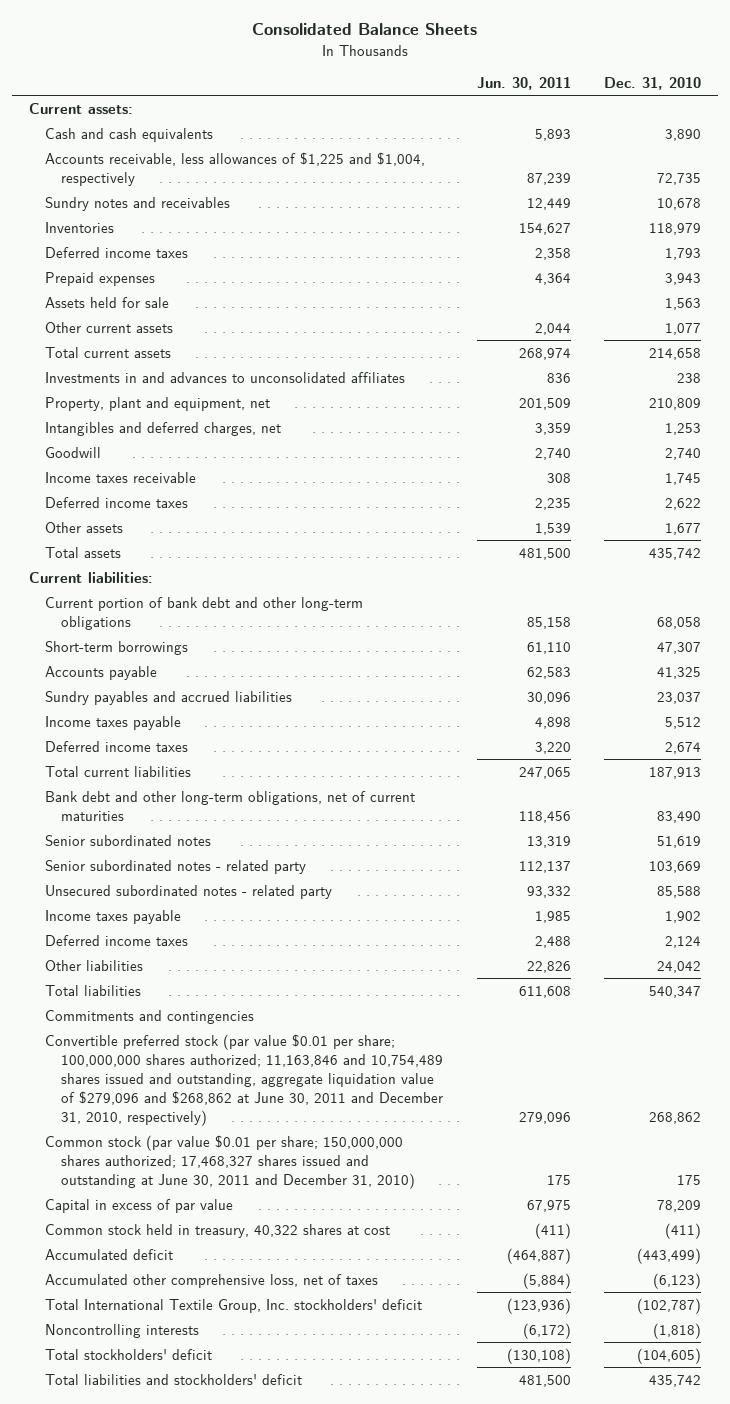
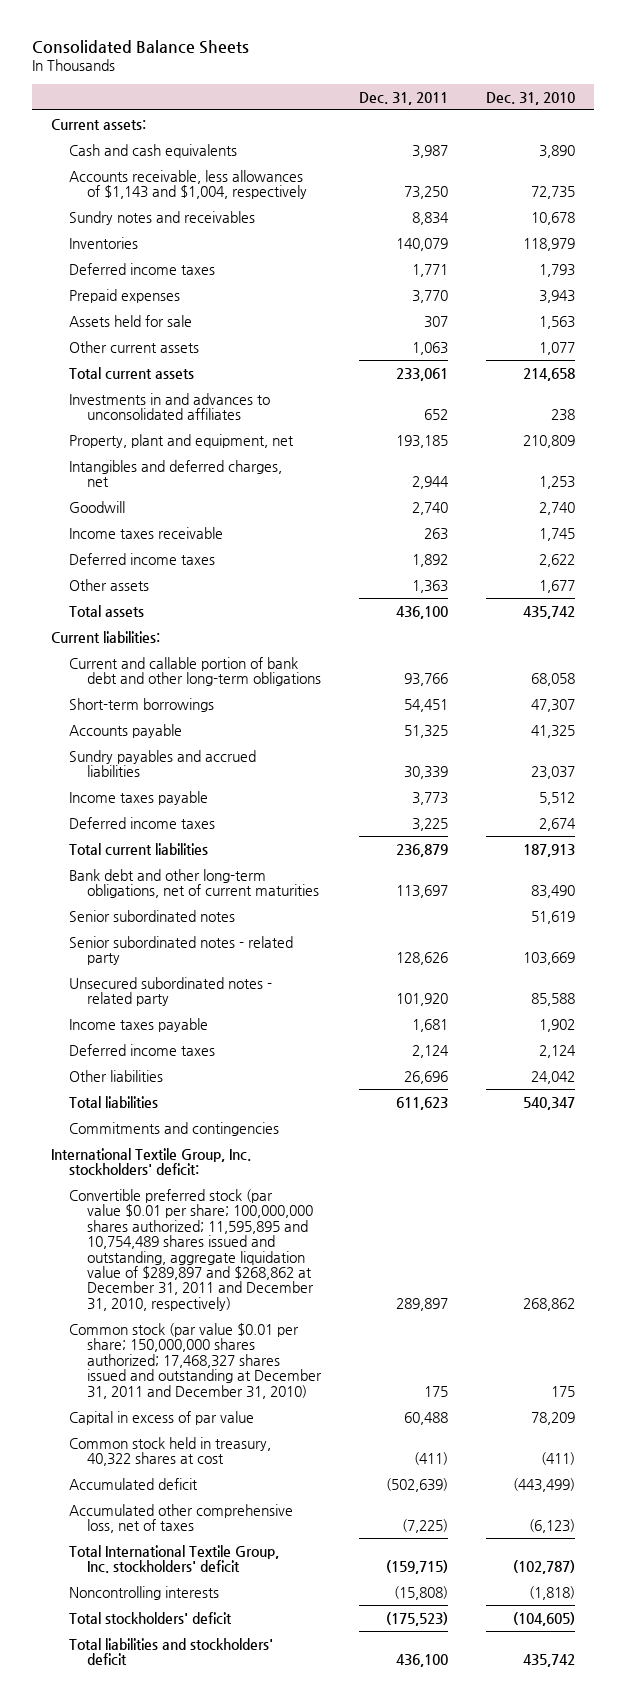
- | Jun. 30, 2011 | Dec. 31, 2010
+ | Dec. 31, 2011 | Dec. 31, 2010
- Accounts receivable, less allowances of $1,225 and $1,004, respectively | 87,239 | 72,735
+ Accounts receivable, less allowances of $1,143 and $1,004, respectively | 73,250 | 72,735
- Current portion of bank debt and other long-term obligations | 85,158 | 68,058
+ Current and callable portion of bank debt and other long-term obligations | 93,766 | 68,058
- Convertible preferred stock (par value $0.01 per share; 100,000,000 shares authorized; 11,163,846 and 10,754,489 shares issued and outstanding, aggregate liquidation value of $279,096 and $268,862 at June 30, 2011 and December 31, 2010, respectively) | 279,096 | 268,862
- Common stock (par value $0.01 per share; 150,000,000 shares authorized; 17,468,327 shares issued and outstanding at June 30, 2011 and December 31, 2010) | 175 | 175
+ International Textile Group, Inc. stockholders' deficit:
+ Convertible preferred stock (par value $0.01 per share; 100,000,000 shares authorized; 11,595,895 and 10,754,489 shares issued and outstanding, aggregate liquidation value of $289,897 and $268,862 at December 31, 2011 and December 31, 2010, respectively) | 289,897 | 268,862
+ Common stock (par value $0.01 per share; 150,000,000 shares authorized; 17,468,327 shares issued and outstanding at December 31, 2011 and December 31, 2010) | 175 | 175

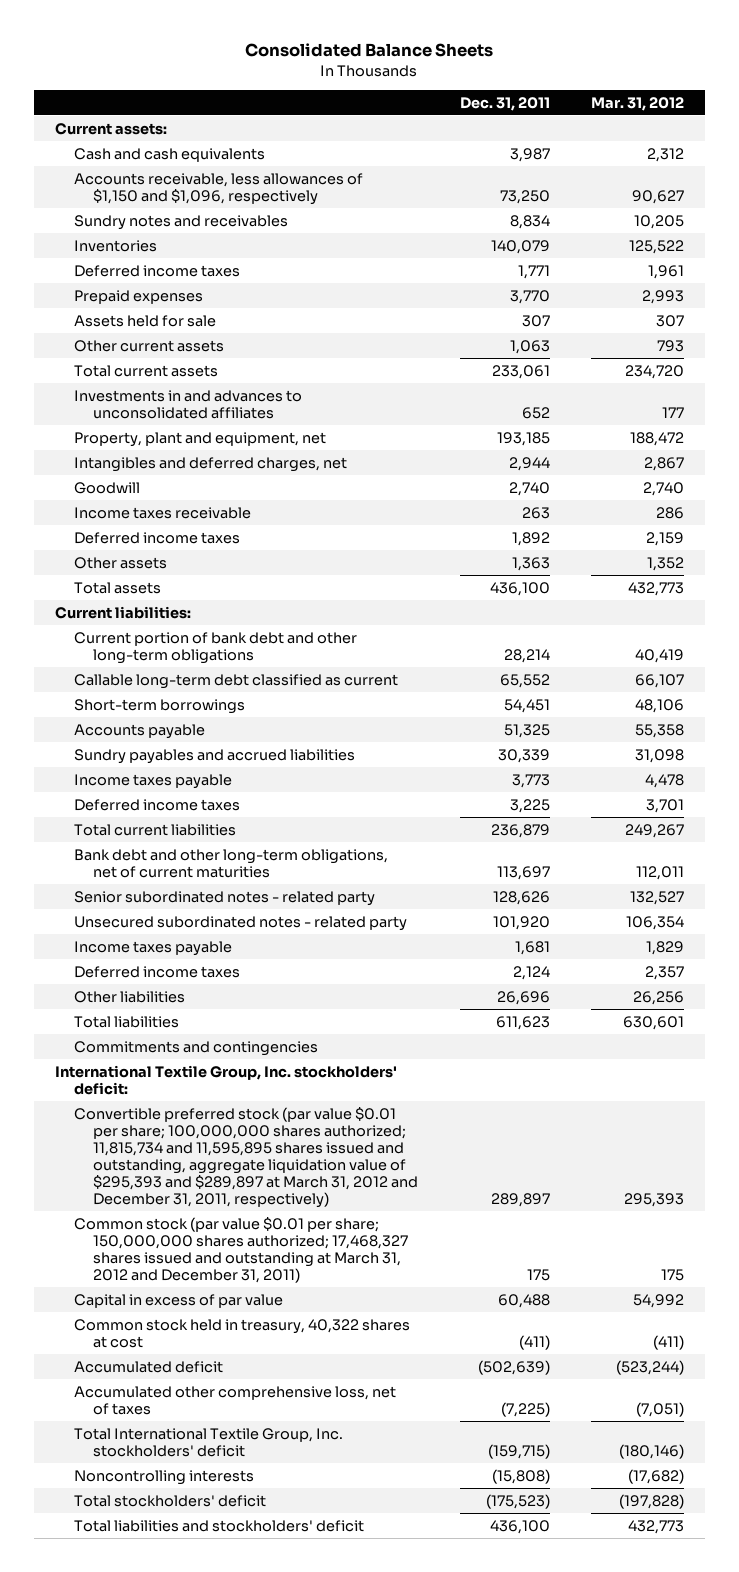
- | Dec. 31, 2011 | Dec. 31, 2010
+ | Dec. 31, 2011 | Mar. 31, 2012
- Accounts receivable, less allowances of $1,143 and $1,004, respectively | 73,250 | 72,735
+ Accounts receivable, less allowances of $1,150 and $1,096, respectively | 73,250 | 90,627
- Current and callable portion of bank debt and other long-term obligations | 93,766 | 68,058
+ Current portion of bank debt and other long-term obligations | 28,214 | 40,419
+ Callable long-term debt classified as current | 65,552 | 66,107
- Senior subordinated notes | | 51,619
- Convertible preferred stock (par value $0.01 per share; 100,000,000 shares authorized; 11,595,895 and 10,754,489 shares issued and outstanding, aggregate liquidation value of $289,897 and $268,862 at December 31, 2011 and December 31, 2010, respectively) | 289,897 | 268,862
- Common stock (par value $0.01 per share; 150,000,000 shares authorized; 17,468,327 shares issued and outstanding at December 31, 2011 and December 31, 2010) | 175 | 175
+ Convertible preferred stock (par value $0.01 per share; 100,000,000 shares authorized; 11,815,734 and 11,595,895 shares issued and outstanding, aggregate liquidation value of $295,393 and $289,897 at March 31, 2012 and December 31, 2011, respectively) | 289,897 | 295,393
+ Common stock (par value $0.01 per share; 150,000,000 shares authorized; 17,468,327 shares issued and outstanding at March 31, 2012 and December 31, 2011) | 175 | 175

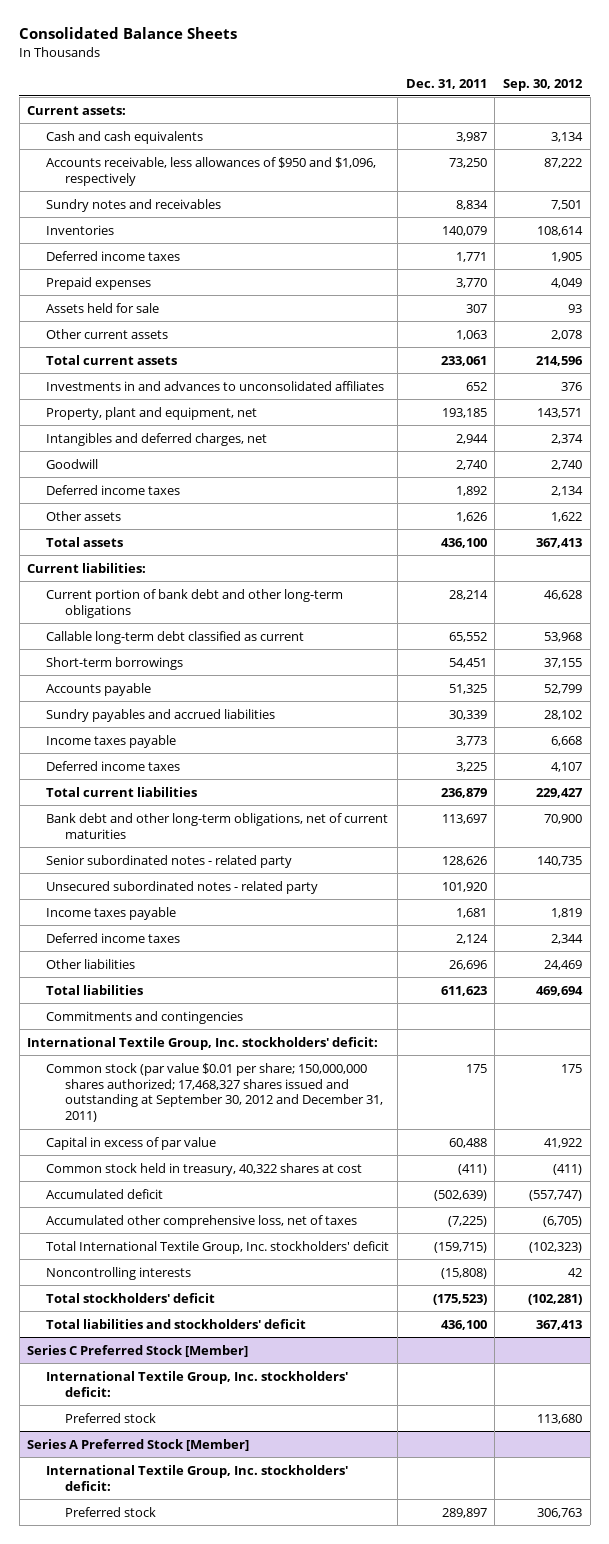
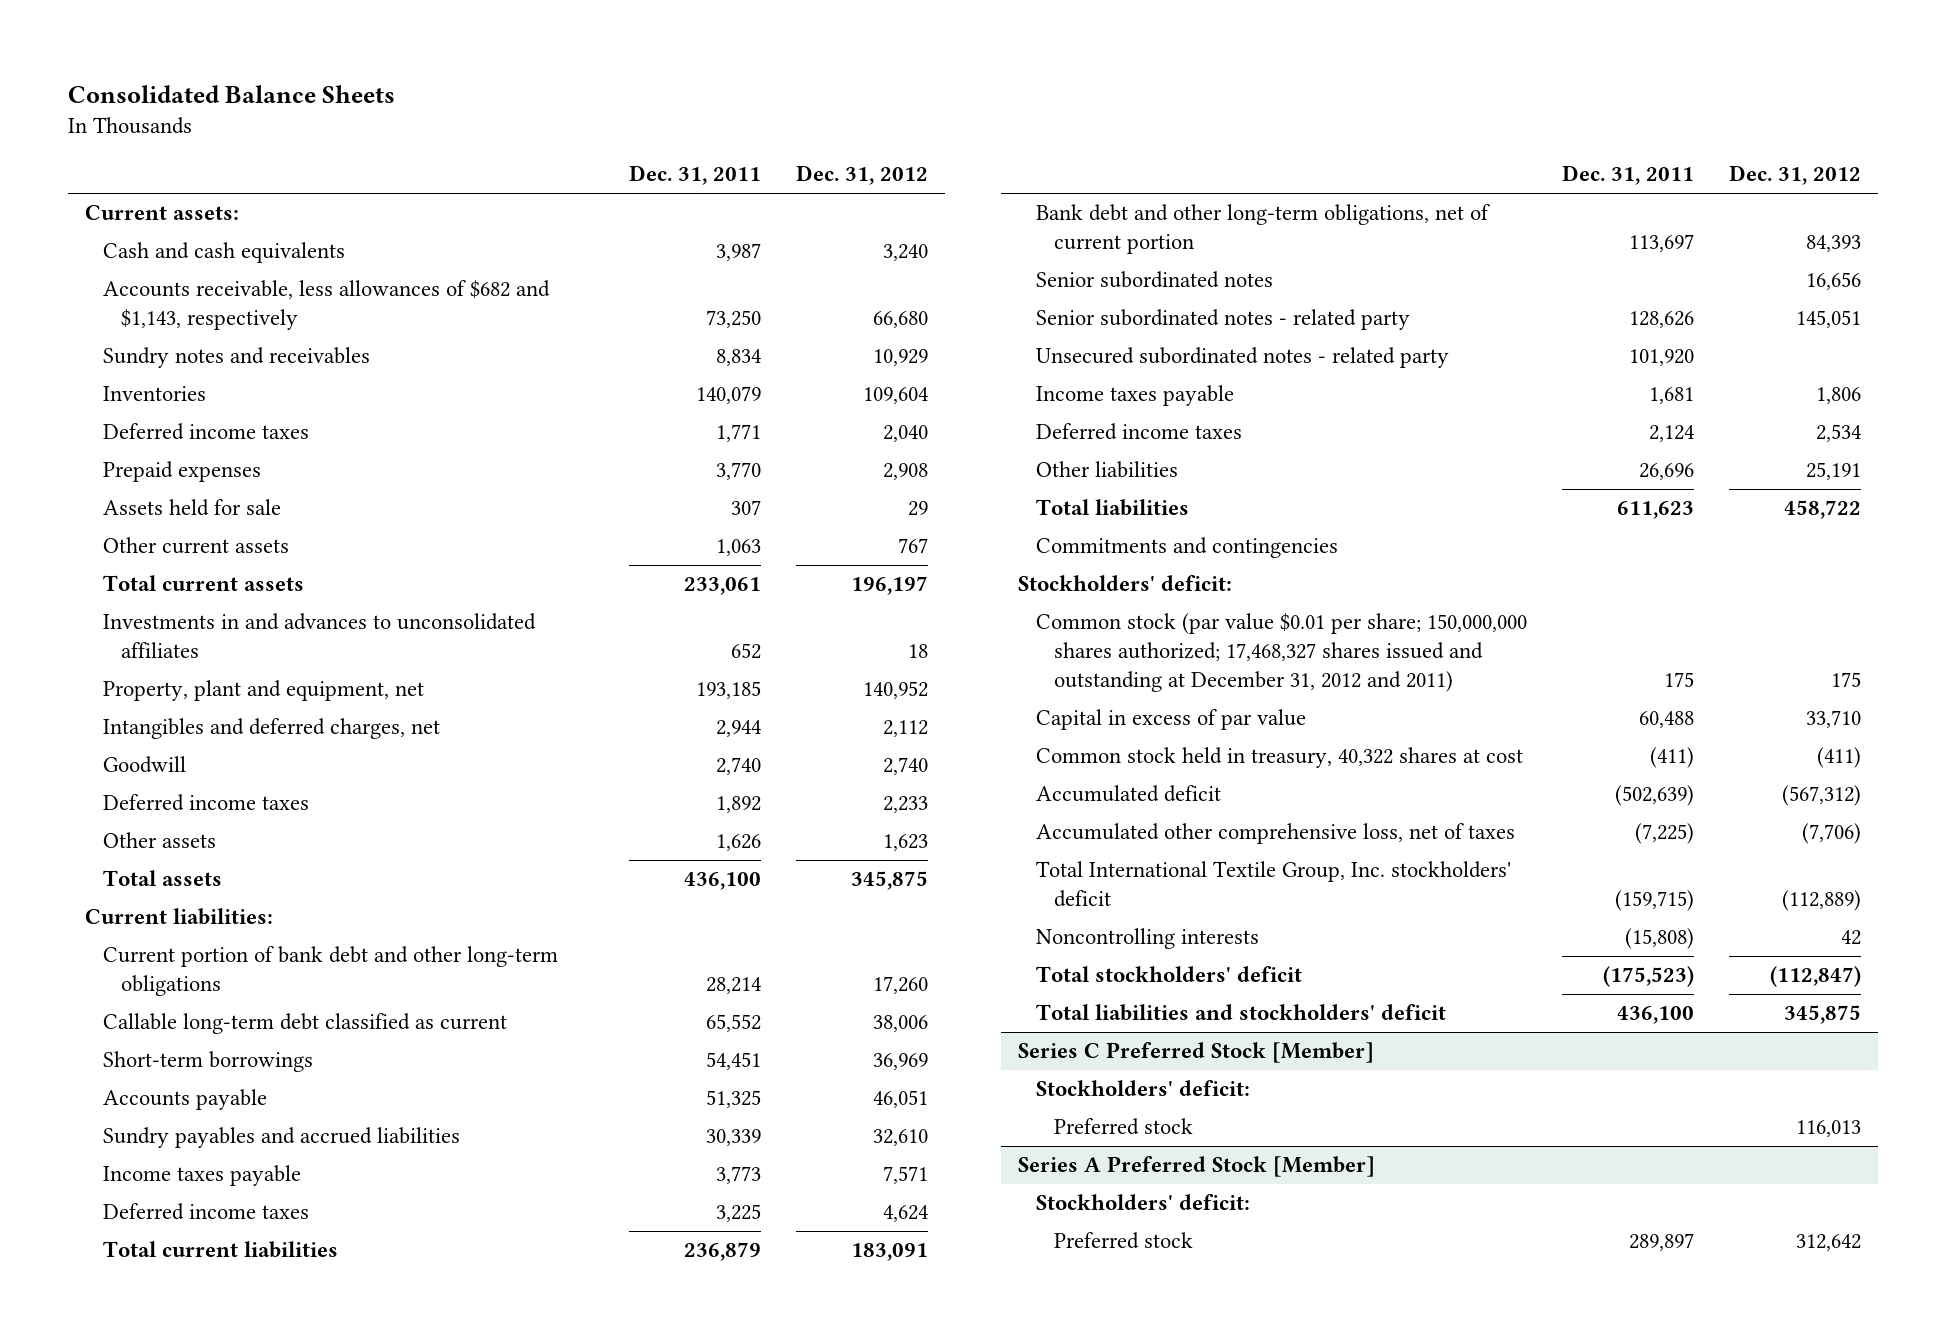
- | Dec. 31, 2011 | Sep. 30, 2012
+ | Dec. 31, 2011 | Dec. 31, 2012
- Accounts receivable, less allowances of $950 and $1,096, respectively | 73,250 | 87,222
+ Accounts receivable, less allowances of $682 and $1,143, respectively | 73,250 | 66,680
- Bank debt and other long-term obligations, net of current maturities | 113,697 | 70,900
+ Bank debt and other long-term obligations, net of current portion | 113,697 | 84,393
+ Senior subordinated notes | | 16,656
- International Textile Group, Inc. stockholders' deficit:
- Common stock (par value $0.01 per share; 150,000,000 shares authorized; 17,468,327 shares issued and outstanding at September 30, 2012 and December 31, 2011) | 175 | 175
+ Stockholders' deficit:
+ Common stock (par value $0.01 per share; 150,000,000 shares authorized; 17,468,327 shares issued and outstanding at December 31, 2012 and 2011) | 175 | 175
@ Series C Preferred Stock [Member]
- International Textile Group, Inc. stockholders' deficit:
+ Stockholders' deficit:
@ Series A Preferred Stock [Member]
- International Textile Group, Inc. stockholders' deficit:
+ Stockholders' deficit:

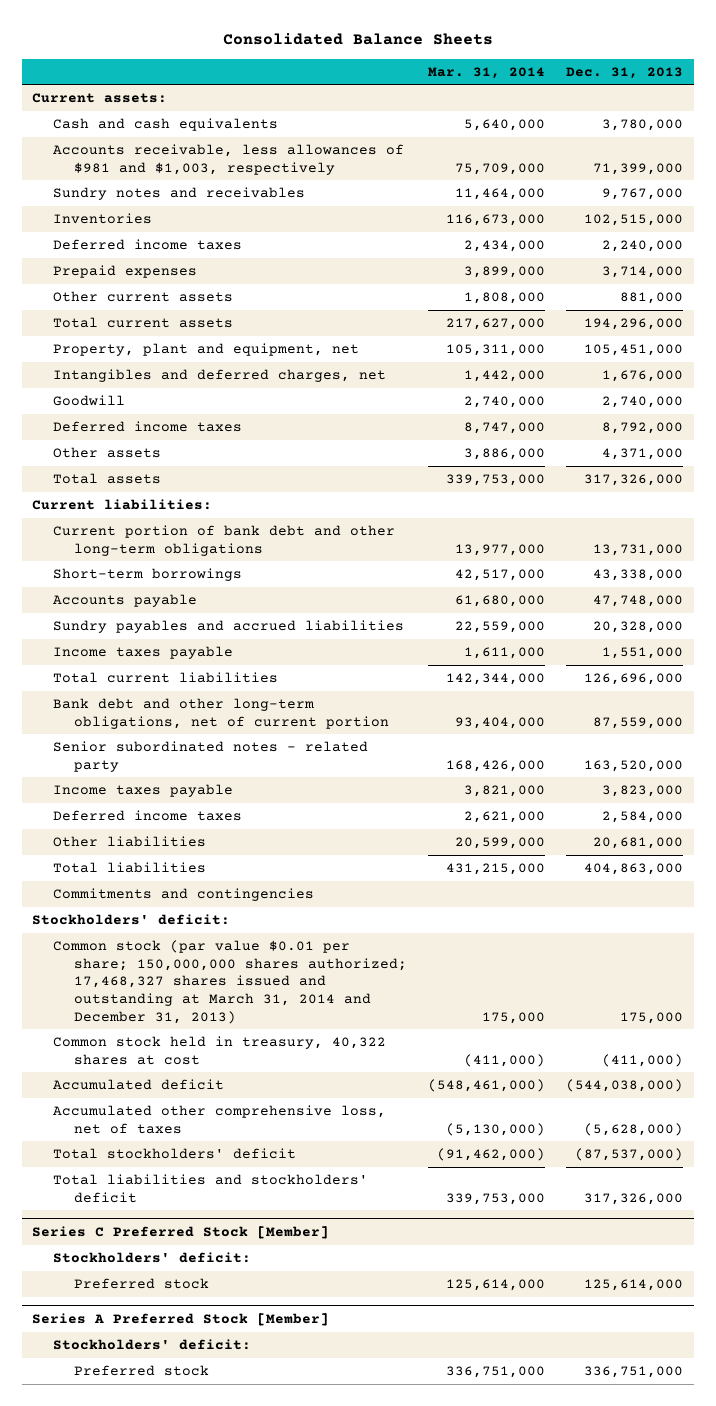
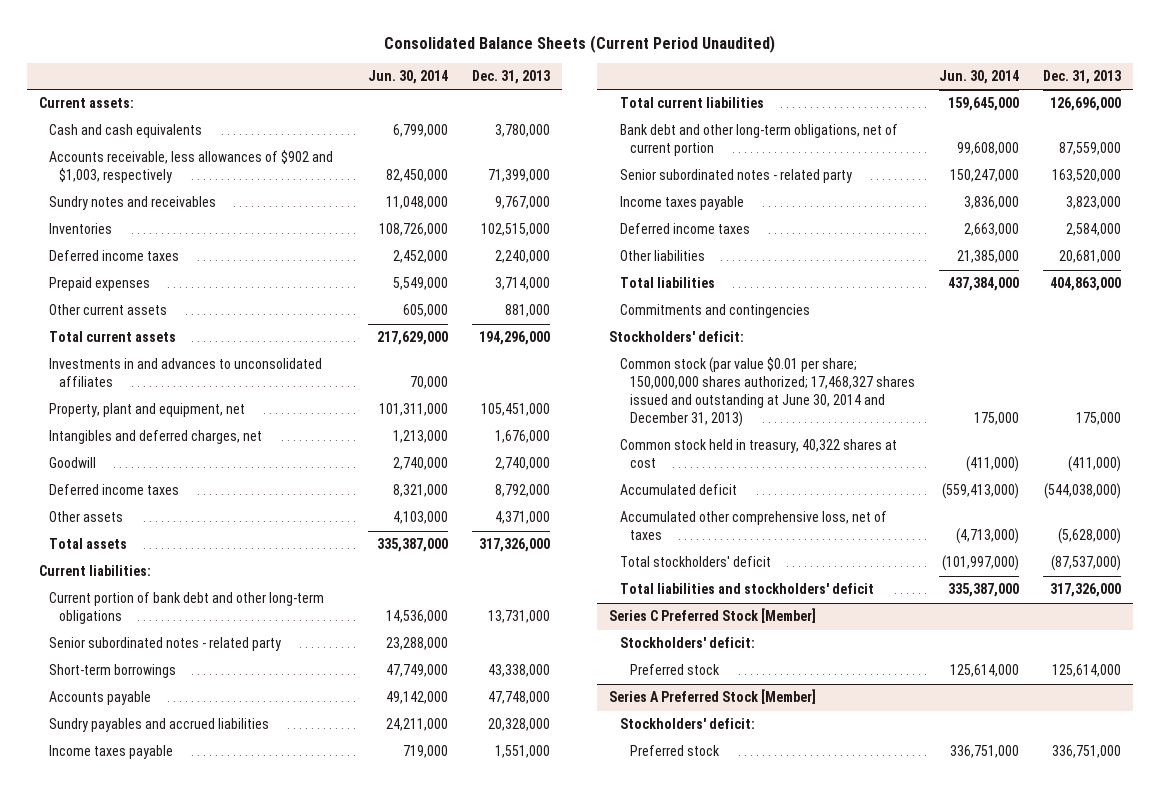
- Consolidated Balance Sheets
+ Consolidated Balance Sheets (Current Period Unaudited)
- | Mar. 31, 2014 | Dec. 31, 2013
+ | Jun. 30, 2014 | Dec. 31, 2013
- Accounts receivable, less allowances of $981 and $1,003, respectively | 75,709,000 | 71,399,000
+ Accounts receivable, less allowances of $902 and $1,003, respectively | 82,450,000 | 71,399,000
+ Investments in and advances to unconsolidated affiliates | 70,000 |
+ Senior subordinated notes - related party | 23,288,000 |
- Common stock (par value $0.01 per share; 150,000,000 shares authorized; 17,468,327 shares issued and outstanding at March 31, 2014 and December 31, 2013) | 175,000 | 175,000
+ Common stock (par value $0.01 per share; 150,000,000 shares authorized; 17,468,327 shares issued and outstanding at June 30, 2014 and December 31, 2013) | 175,000 | 175,000

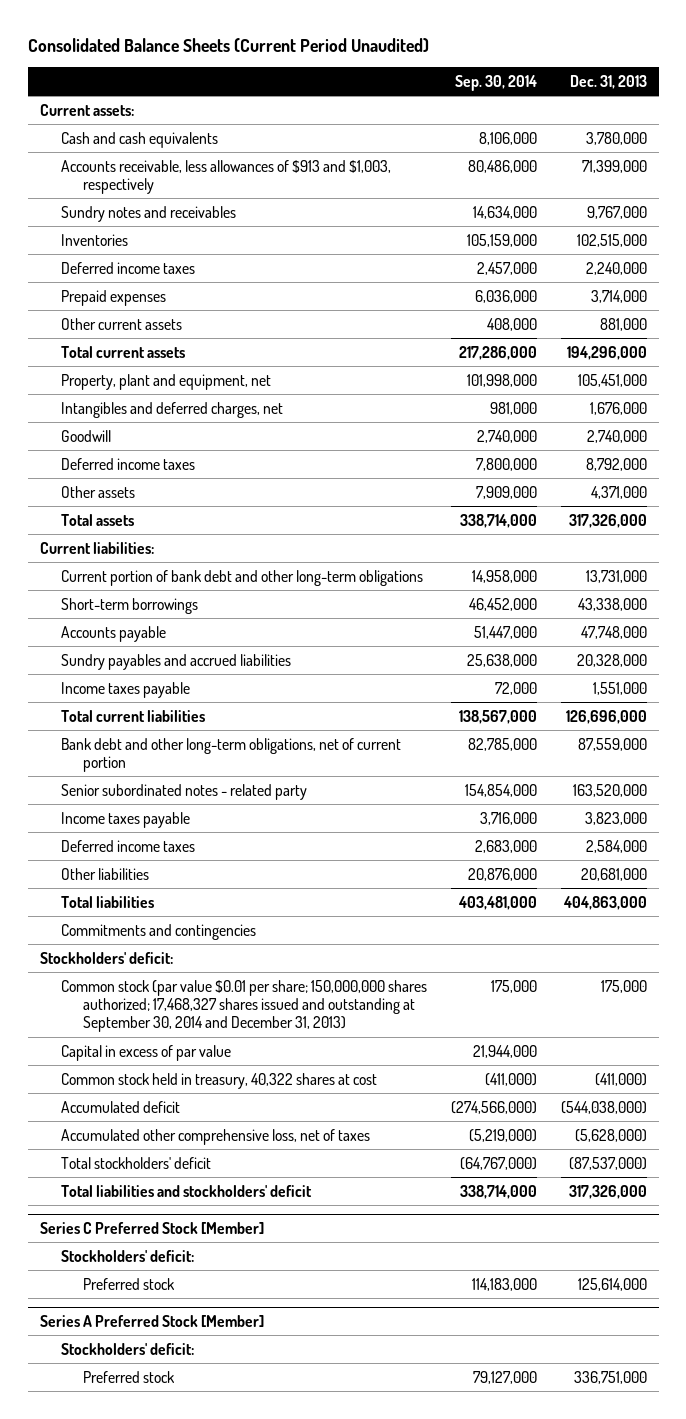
- | Jun. 30, 2014 | Dec. 31, 2013
+ | Sep. 30, 2014 | Dec. 31, 2013
- Accounts receivable, less allowances of $902 and $1,003, respectively | 82,450,000 | 71,399,000
+ Accounts receivable, less allowances of $913 and $1,003, respectively | 80,486,000 | 71,399,000
- Investments in and advances to unconsolidated affiliates | 70,000 |
- Senior subordinated notes - related party | 23,288,000 |
- Common stock (par value $0.01 per share; 150,000,000 shares authorized; 17,468,327 shares issued and outstanding at June 30, 2014 and December 31, 2013) | 175,000 | 175,000
+ Common stock (par value $0.01 per share; 150,000,000 shares authorized; 17,468,327 shares issued and outstanding at September 30, 2014 and December 31, 2013) | 175,000 | 175,000
+ Capital in excess of par value | 21,944,000 |

